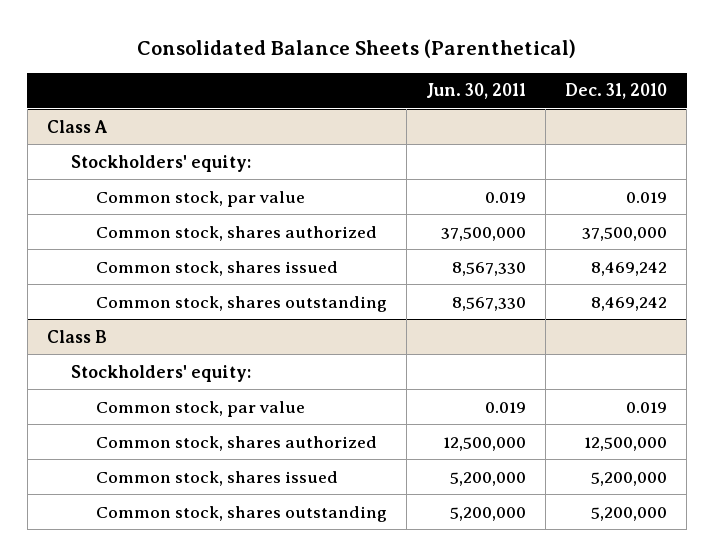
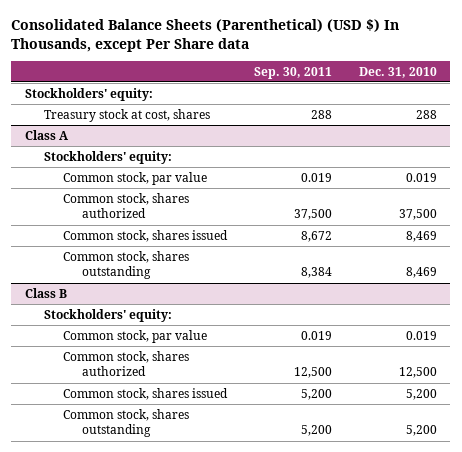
- Consolidated Balance Sheets (Parenthetical)
+ Consolidated Balance Sheets (Parenthetical) (USD $) In Thousands, except Per Share data
- | Jun. 30, 2011 | Dec. 31, 2010
+ | Sep. 30, 2011 | Dec. 31, 2010
+ Stockholders' equity:
+ Treasury stock at cost, shares | 288 | 288
@ Class A
- Common stock, shares authorized | 37,500,000 | 37,500,000
- Common stock, shares issued | 8,567,330 | 8,469,242
- Common stock, shares outstanding | 8,567,330 | 8,469,242
+ Common stock, shares authorized | 37,500 | 37,500
+ Common stock, shares issued | 8,672 | 8,469
+ Common stock, shares outstanding | 8,384 | 8,469
@ Class B
- Common stock, shares authorized | 12,500,000 | 12,500,000
- Common stock, shares issued | 5,200,000 | 5,200,000
- Common stock, shares outstanding | 5,200,000 | 5,200,000
+ Common stock, shares authorized | 12,500 | 12,500
+ Common stock, shares issued | 5,200 | 5,200
+ Common stock, shares outstanding | 5,200 | 5,200

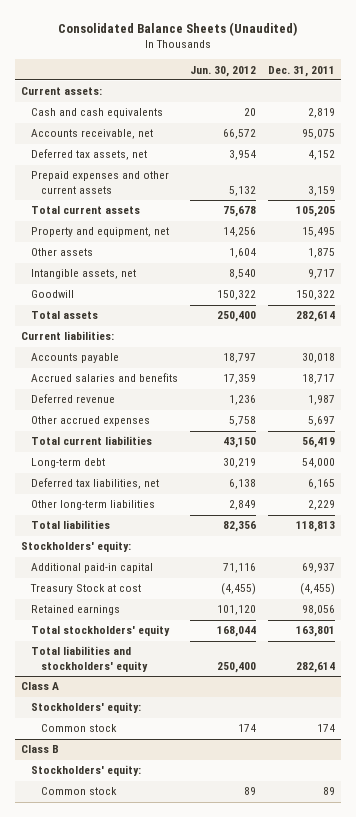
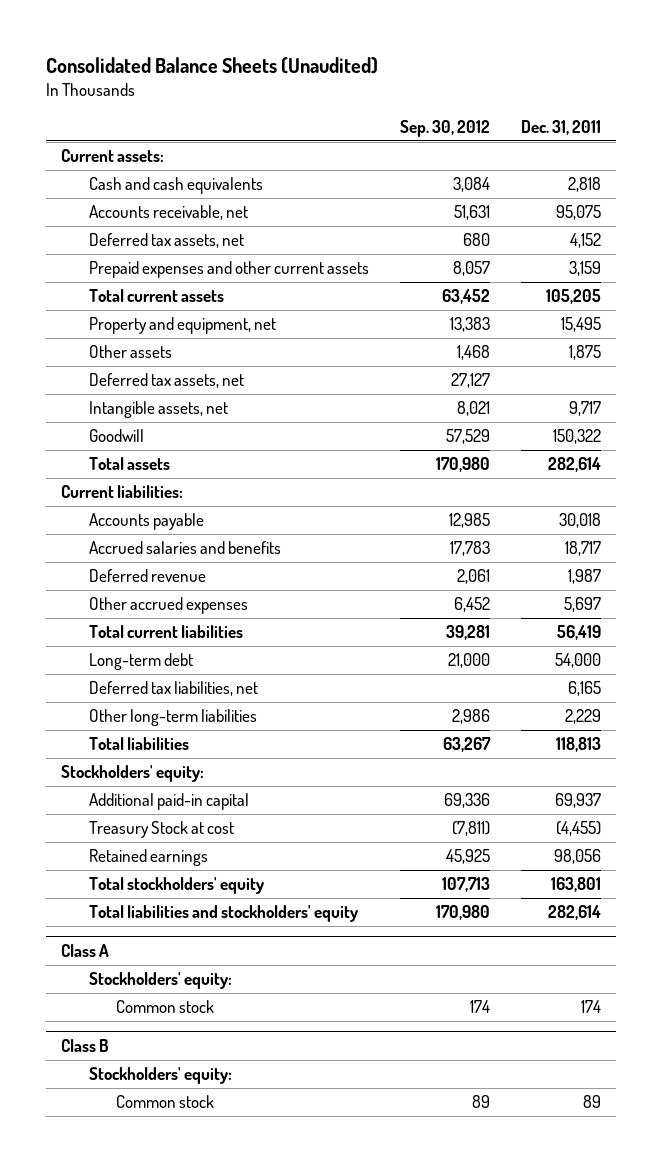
- | Jun. 30, 2012 | Dec. 31, 2011
+ | Sep. 30, 2012 | Dec. 31, 2011
- Cash and cash equivalents | 20 | 2,819
+ Cash and cash equivalents | 3,084 | 2,818
+ Deferred tax assets, net | 27,127 |

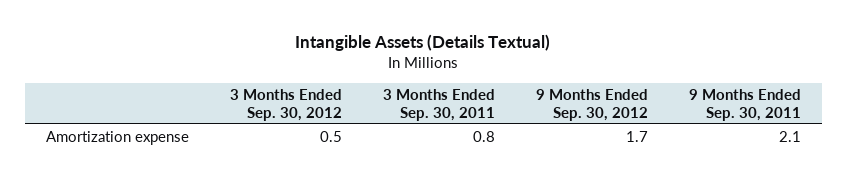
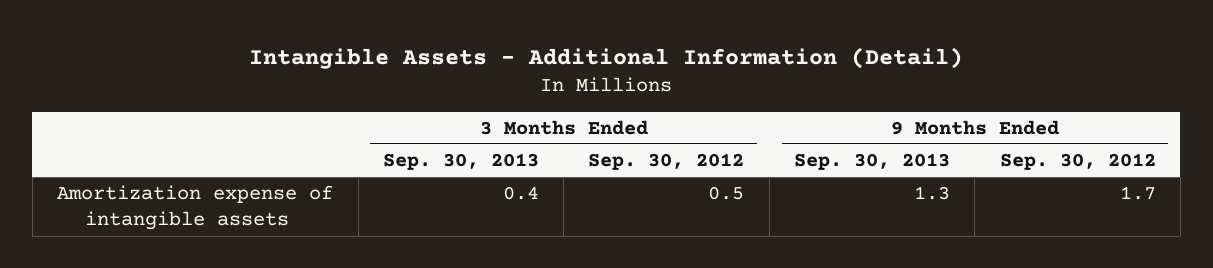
- Intangible Assets (Details Textual)
+ Intangible Assets - Additional Information (Detail)
- | 3 Months Ended Sep. 30, 2012 | 3 Months Ended Sep. 30, 2011 | 9 Months Ended Sep. 30, 2012 | 9 Months Ended Sep. 30, 2011
+ | 3 Months Ended Sep. 30, 2013 | 3 Months Ended Sep. 30, 2012 | 9 Months Ended Sep. 30, 2013 | 9 Months Ended Sep. 30, 2012
- Amortization expense | 0.5 | 0.8 | 1.7 | 2.1
+ Amortization expense of intangible assets | 0.4 | 0.5 | 1.3 | 1.7

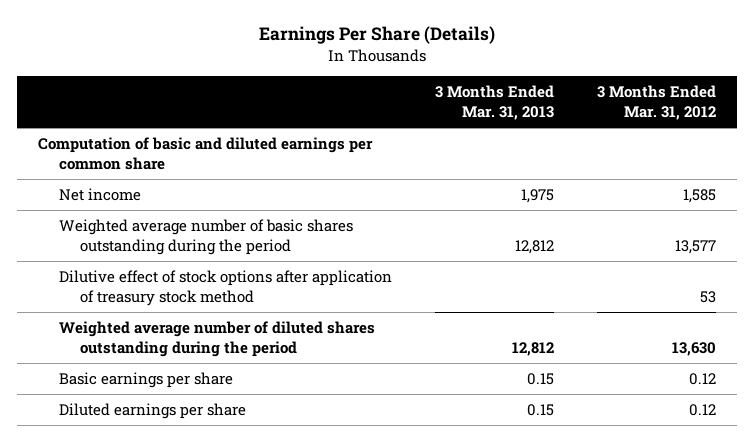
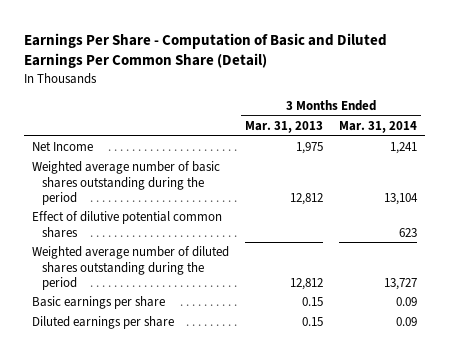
- Earnings Per Share (Details)
+ Earnings Per Share - Computation of Basic and Diluted Earnings Per Common Share (Detail)
- | 3 Months Ended Mar. 31, 2013 | 3 Months Ended Mar. 31, 2012
+ | 3 Months Ended Mar. 31, 2013 | 3 Months Ended Mar. 31, 2014
- Computation of basic and diluted earnings per common share
- Net income | 1,975 | 1,585
+ Net Income | 1,975 | 1,241
- Dilutive effect of stock options after application of treasury stock method | | 53
+ Effect of dilutive potential common shares | | 623

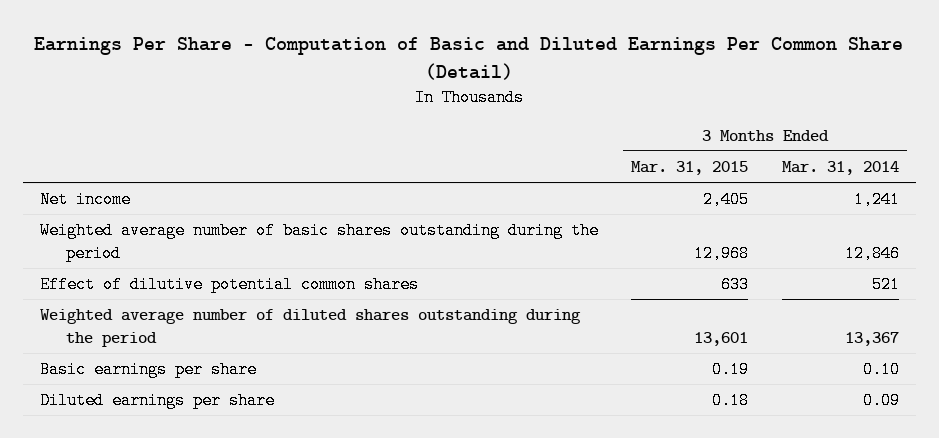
- | 3 Months Ended Mar. 31, 2013 | 3 Months Ended Mar. 31, 2014
+ | 3 Months Ended Mar. 31, 2015 | 3 Months Ended Mar. 31, 2014
- Net Income | 1,975 | 1,241
- Weighted average number of basic shares outstanding during the period | 12,812 | 13,104
- Effect of dilutive potential common shares | | 623
- Weighted average number of diluted shares outstanding during the period | 12,812 | 13,727
- Basic earnings per share | 0.15 | 0.09
+ Net income | 2,405 | 1,241
+ Weighted average number of basic shares outstanding during the period | 12,968 | 12,846
+ Effect of dilutive potential common shares | 633 | 521
+ Weighted average number of diluted shares outstanding during the period | 13,601 | 13,367
+ Basic earnings per share | 0.19 | 0.10

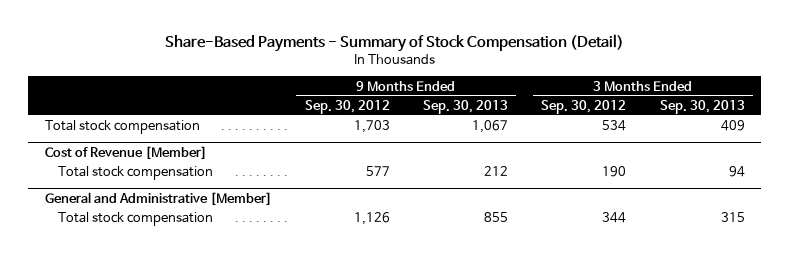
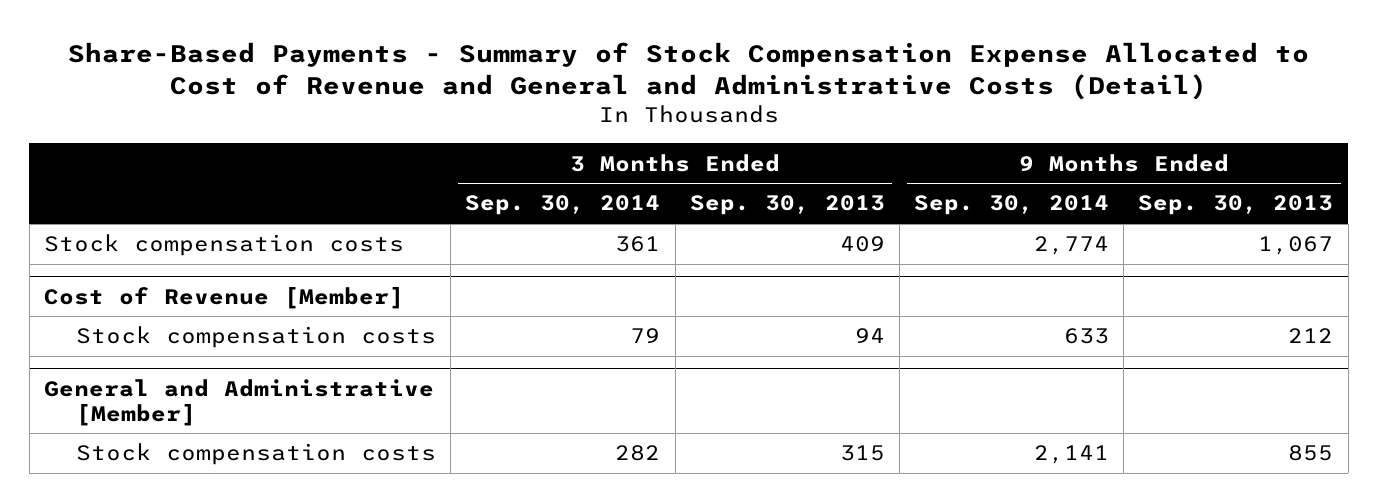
- Share-Based Payments - Summary of Stock Compensation (Detail)
+ Share-Based Payments - Summary of Stock Compensation Expense Allocated to Cost of Revenue and General and Administrative Costs (Detail)
- | 9 Months Ended Sep. 30, 2012 | 9 Months Ended Sep. 30, 2013 | 3 Months Ended Sep. 30, 2012 | 3 Months Ended Sep. 30, 2013
+ | 3 Months Ended Sep. 30, 2014 | 3 Months Ended Sep. 30, 2013 | 9 Months Ended Sep. 30, 2014 | 9 Months Ended Sep. 30, 2013
- Total stock compensation | 1,703 | 1,067 | 534 | 409
+ Stock compensation costs | 361 | 409 | 2,774 | 1,067
@ Cost of Revenue [Member]
- Total stock compensation | 577 | 212 | 190 | 94
+ Stock compensation costs | 79 | 94 | 633 | 212
@ General and Administrative [Member]
- Total stock compensation | 1,126 | 855 | 344 | 315
+ Stock compensation costs | 282 | 315 | 2,141 | 855

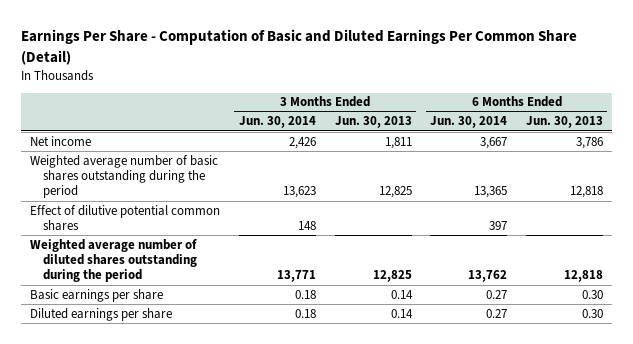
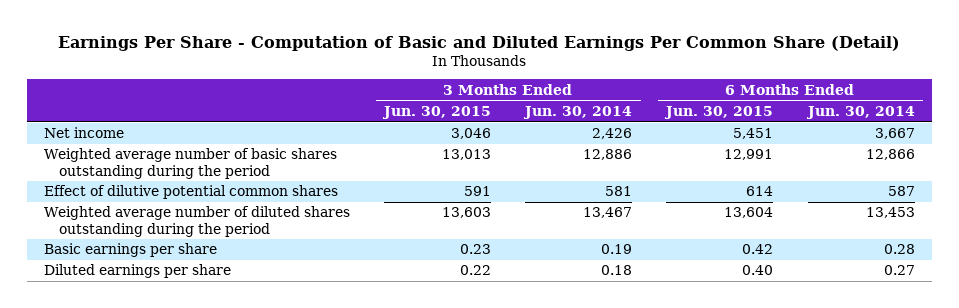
- | 3 Months Ended Jun. 30, 2014 | 3 Months Ended Jun. 30, 2013 | 6 Months Ended Jun. 30, 2014 | 6 Months Ended Jun. 30, 2013
+ | 3 Months Ended Jun. 30, 2015 | 3 Months Ended Jun. 30, 2014 | 6 Months Ended Jun. 30, 2015 | 6 Months Ended Jun. 30, 2014
- Weighted average number of basic shares outstanding during the period | 13,623 | 12,825 | 13,365 | 12,818
- Effect of dilutive potential common shares | 148 | | 397 |
- Weighted average number of diluted shares outstanding during the period | 13,771 | 12,825 | 13,762 | 12,818
- Basic earnings per share | 0.18 | 0.14 | 0.27 | 0.30
+ Weighted average number of basic shares outstanding during the period | 13,013 | 12,886 | 12,991 | 12,866
+ Effect of dilutive potential common shares | 591 | 581 | 614 | 587
+ Weighted average number of diluted shares outstanding during the period | 13,603 | 13,467 | 13,604 | 13,453
+ Basic earnings per share | 0.23 | 0.19 | 0.42 | 0.28

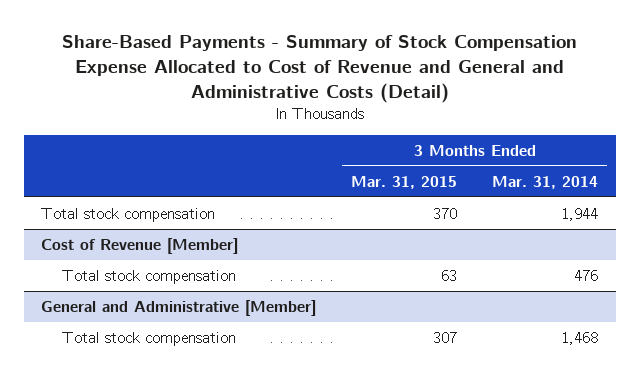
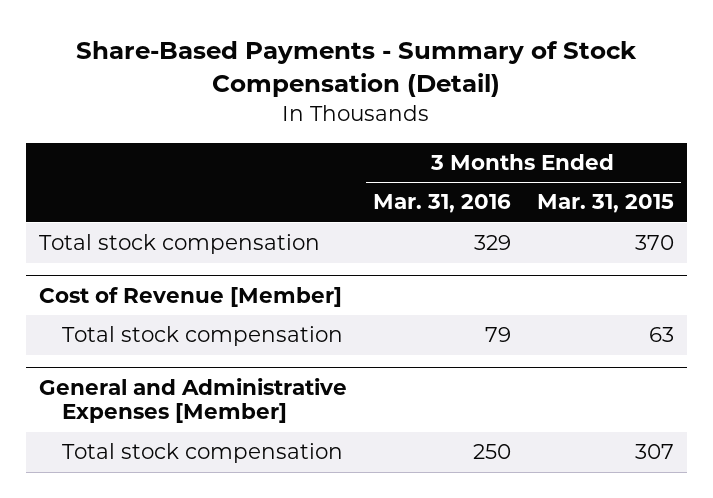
- Share-Based Payments - Summary of Stock Compensation Expense Allocated to Cost of Revenue and General and Administrative Costs (Detail)
+ Share-Based Payments - Summary of Stock Compensation (Detail)
- | 3 Months Ended Mar. 31, 2015 | 3 Months Ended Mar. 31, 2014
+ | 3 Months Ended Mar. 31, 2016 | 3 Months Ended Mar. 31, 2015
- General and Administrative [Member]
+ General and Administrative Expenses [Member]

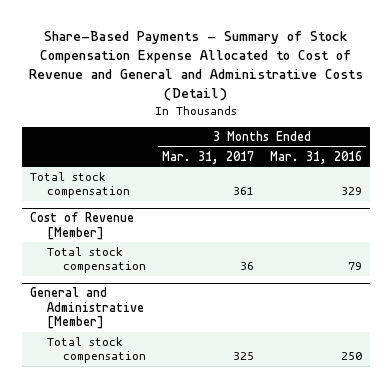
- Share-Based Payments - Summary of Stock Compensation (Detail)
+ Share-Based Payments - Summary of Stock Compensation Expense Allocated to Cost of Revenue and General and Administrative Costs (Detail)
- | 3 Months Ended Mar. 31, 2016 | 3 Months Ended Mar. 31, 2015
+ | 3 Months Ended Mar. 31, 2017 | 3 Months Ended Mar. 31, 2016
- General and Administrative Expenses [Member]
+ General and Administrative [Member]

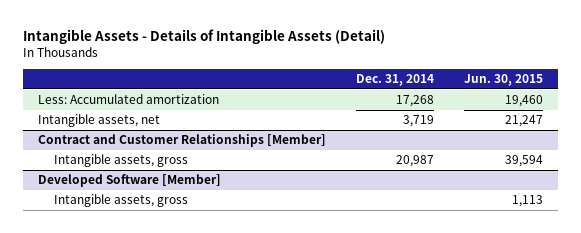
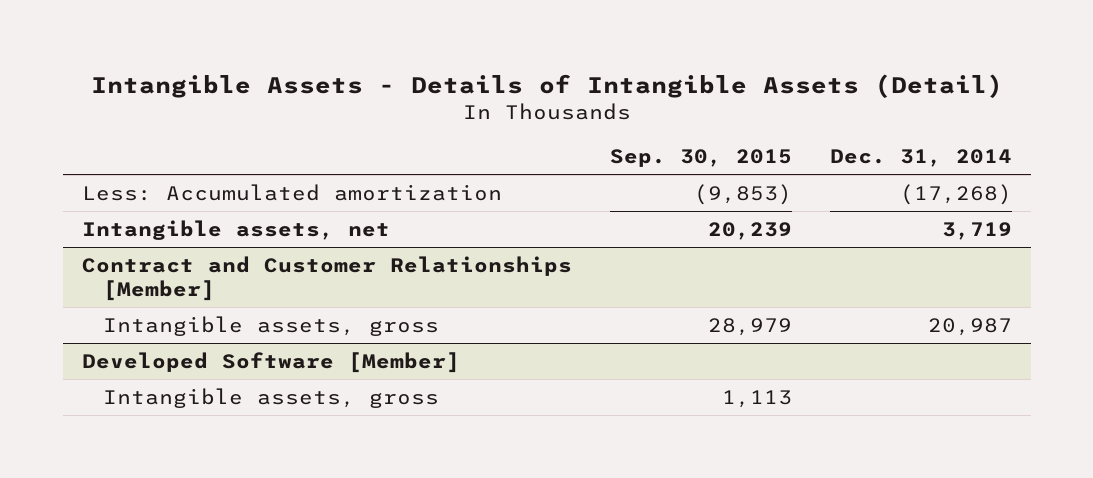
- | Dec. 31, 2014 | Jun. 30, 2015
+ | Sep. 30, 2015 | Dec. 31, 2014
- Less: Accumulated amortization | 17,268 | 19,460
+ Less: Accumulated amortization | (9,853) | (17,268)

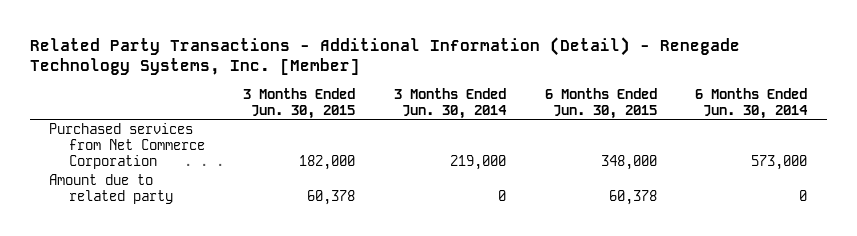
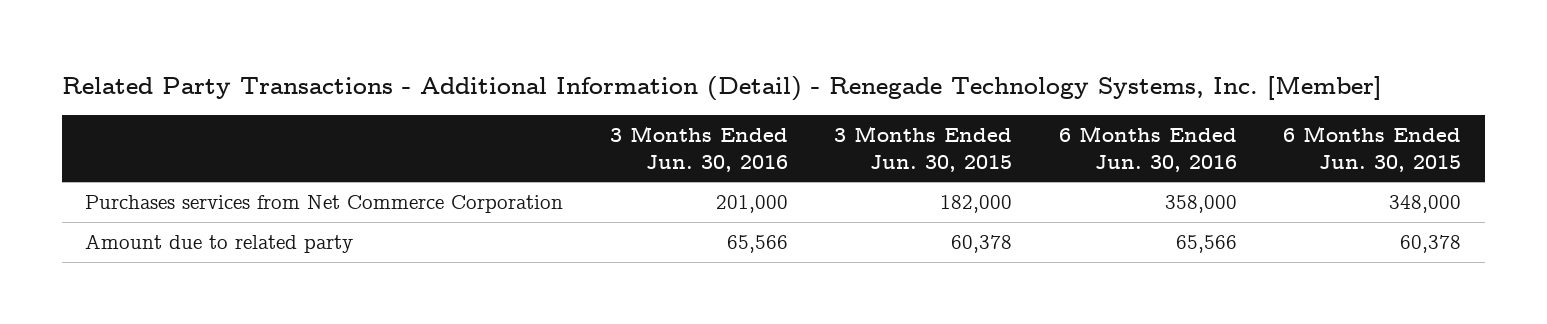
- | 3 Months Ended Jun. 30, 2015 | 3 Months Ended Jun. 30, 2014 | 6 Months Ended Jun. 30, 2015 | 6 Months Ended Jun. 30, 2014
+ | 3 Months Ended Jun. 30, 2016 | 3 Months Ended Jun. 30, 2015 | 6 Months Ended Jun. 30, 2016 | 6 Months Ended Jun. 30, 2015
- Purchased services from Net Commerce Corporation | 182,000 | 219,000 | 348,000 | 573,000
+ Purchases services from Net Commerce Corporation | 201,000 | 182,000 | 358,000 | 348,000

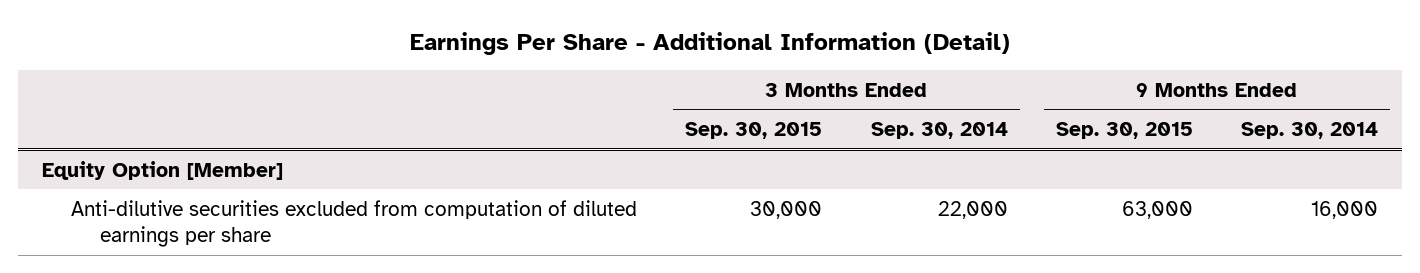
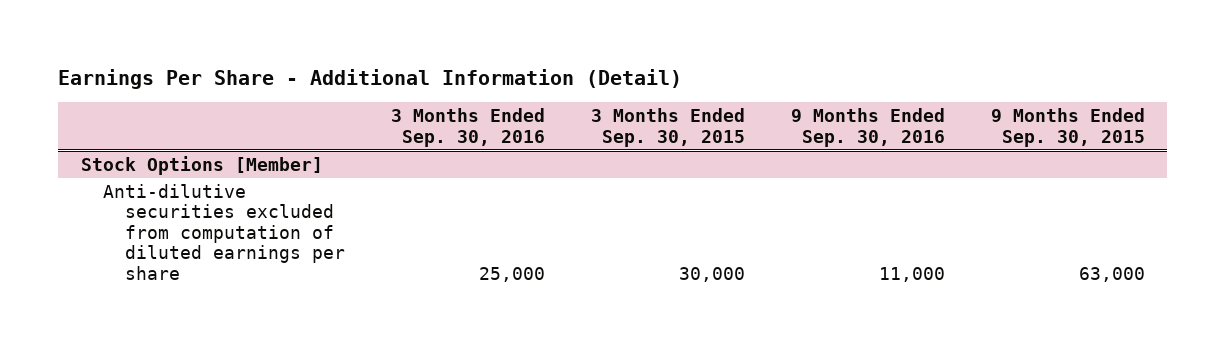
- | 3 Months Ended Sep. 30, 2015 | 3 Months Ended Sep. 30, 2014 | 9 Months Ended Sep. 30, 2015 | 9 Months Ended Sep. 30, 2014
+ | 3 Months Ended Sep. 30, 2016 | 3 Months Ended Sep. 30, 2015 | 9 Months Ended Sep. 30, 2016 | 9 Months Ended Sep. 30, 2015
- Equity Option [Member]
+ Stock Options [Member]

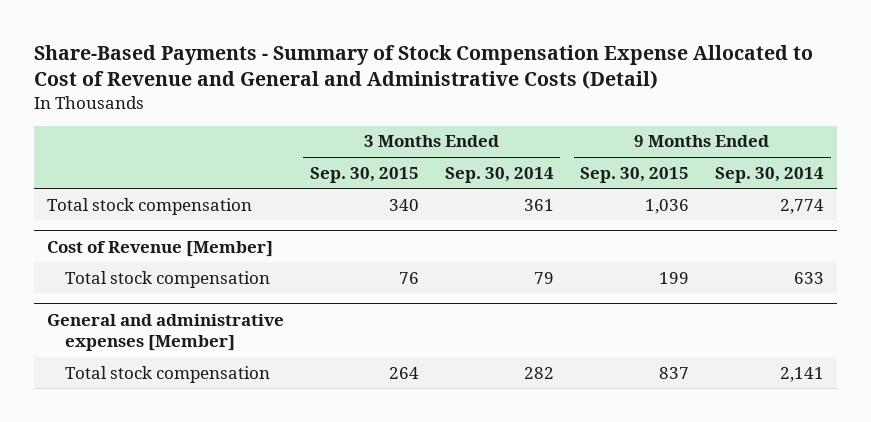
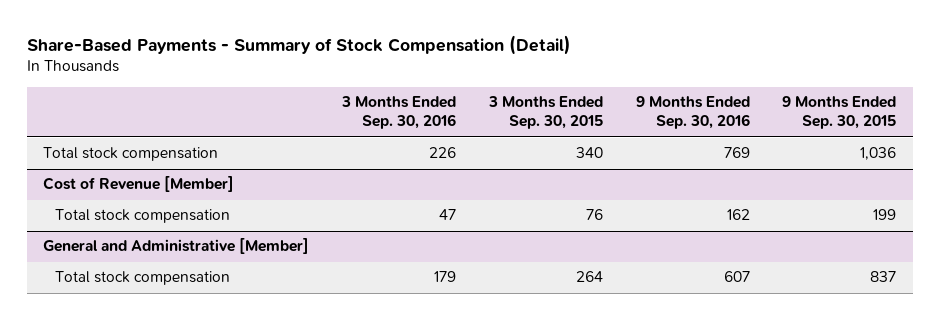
- Share-Based Payments - Summary of Stock Compensation Expense Allocated to Cost of Revenue and General and Administrative Costs (Detail)
+ Share-Based Payments - Summary of Stock Compensation (Detail)
- | 3 Months Ended Sep. 30, 2015 | 3 Months Ended Sep. 30, 2014 | 9 Months Ended Sep. 30, 2015 | 9 Months Ended Sep. 30, 2014
+ | 3 Months Ended Sep. 30, 2016 | 3 Months Ended Sep. 30, 2015 | 9 Months Ended Sep. 30, 2016 | 9 Months Ended Sep. 30, 2015
- General and administrative expenses [Member]
+ General and Administrative [Member]

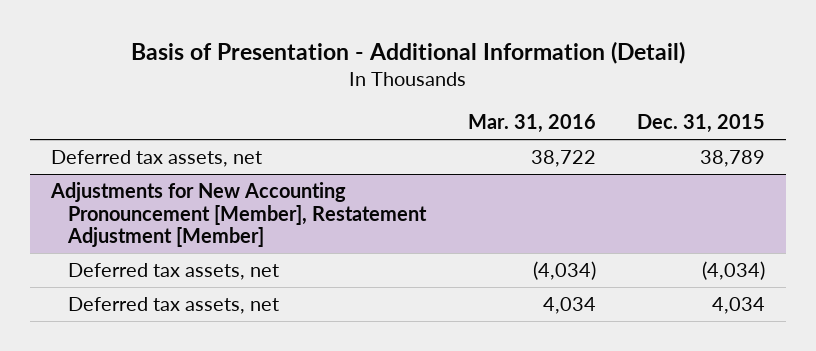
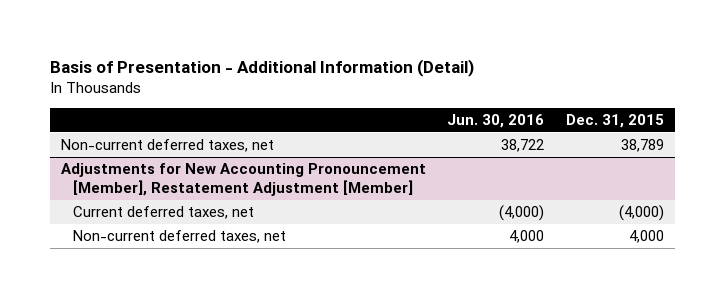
- | Mar. 31, 2016 | Dec. 31, 2015
+ | Jun. 30, 2016 | Dec. 31, 2015
- Deferred tax assets, net | 38,722 | 38,789
+ Non-current deferred taxes, net | 38,722 | 38,789
@ Adjustments for New Accounting Pronouncement [Member], Restatement Adjustment [Member]
- Deferred tax assets, net | (4,034) | (4,034)
- Deferred tax assets, net | 4,034 | 4,034
+ Current deferred taxes, net | (4,000) | (4,000)
+ Non-current deferred taxes, net | 4,000 | 4,000

